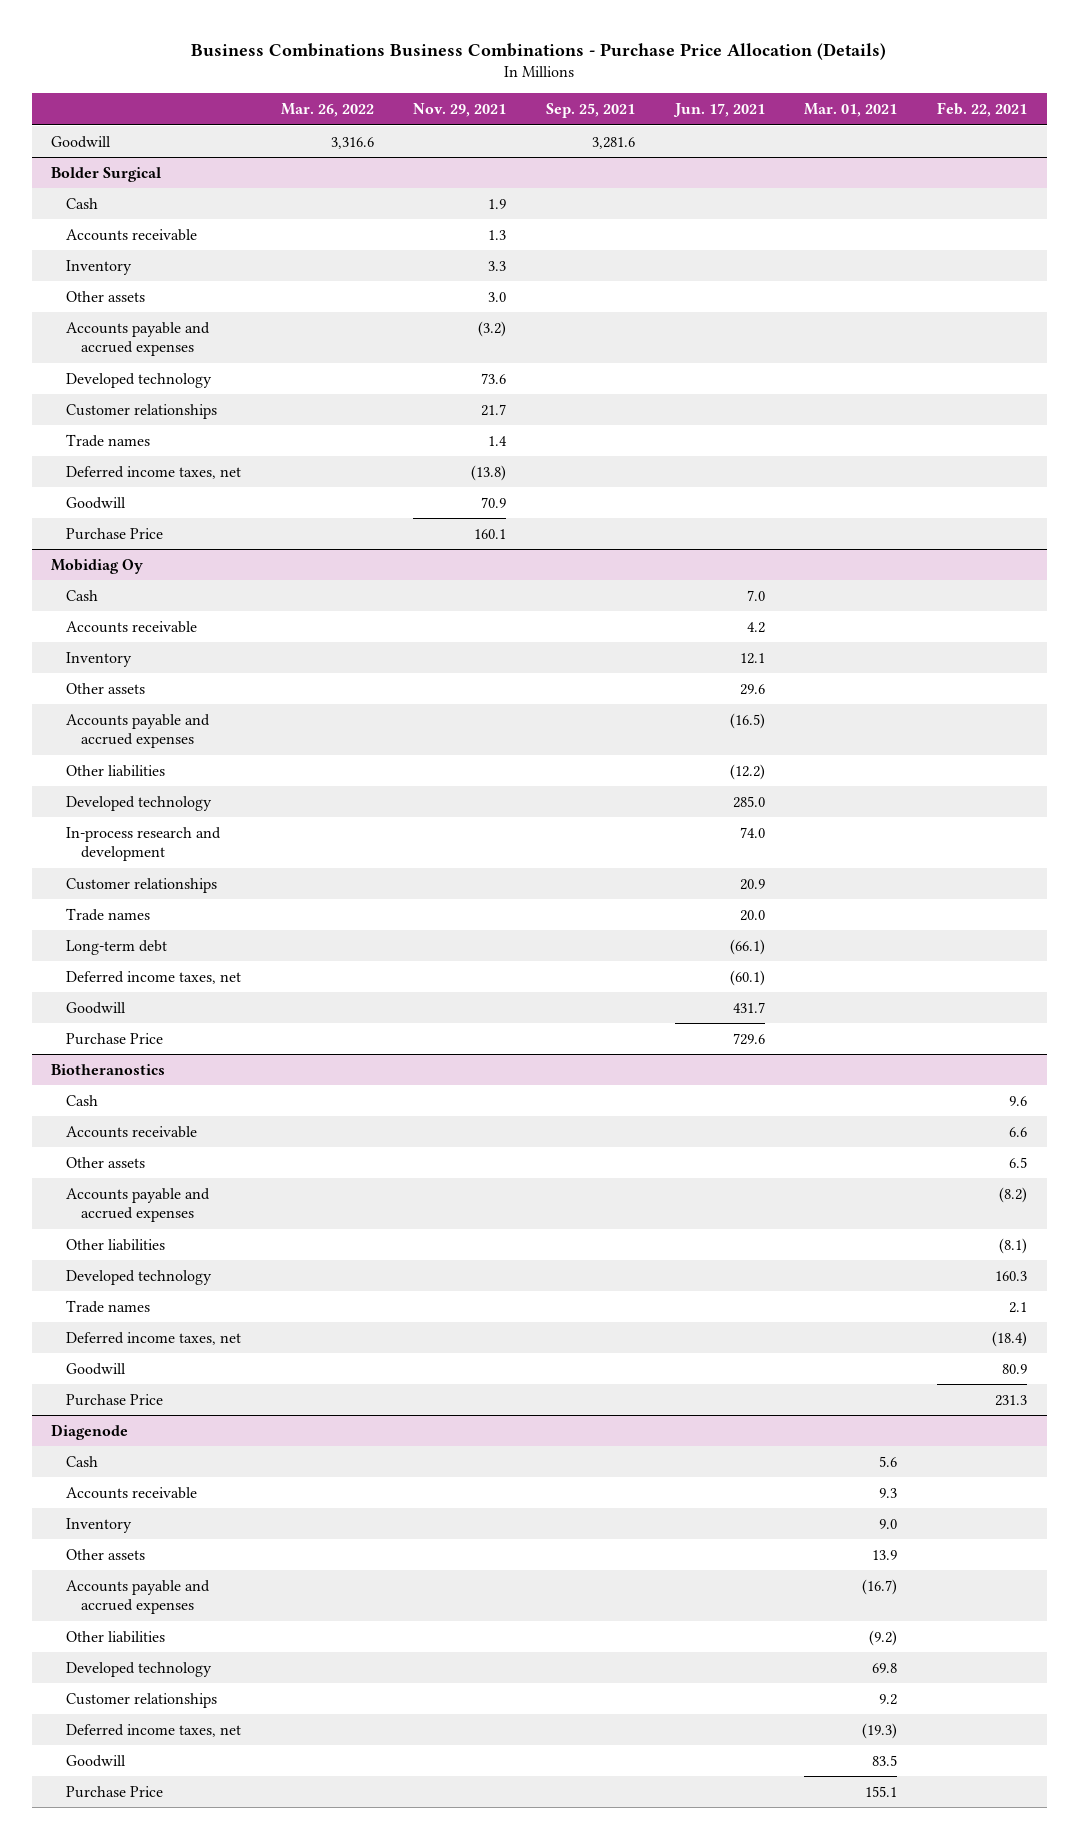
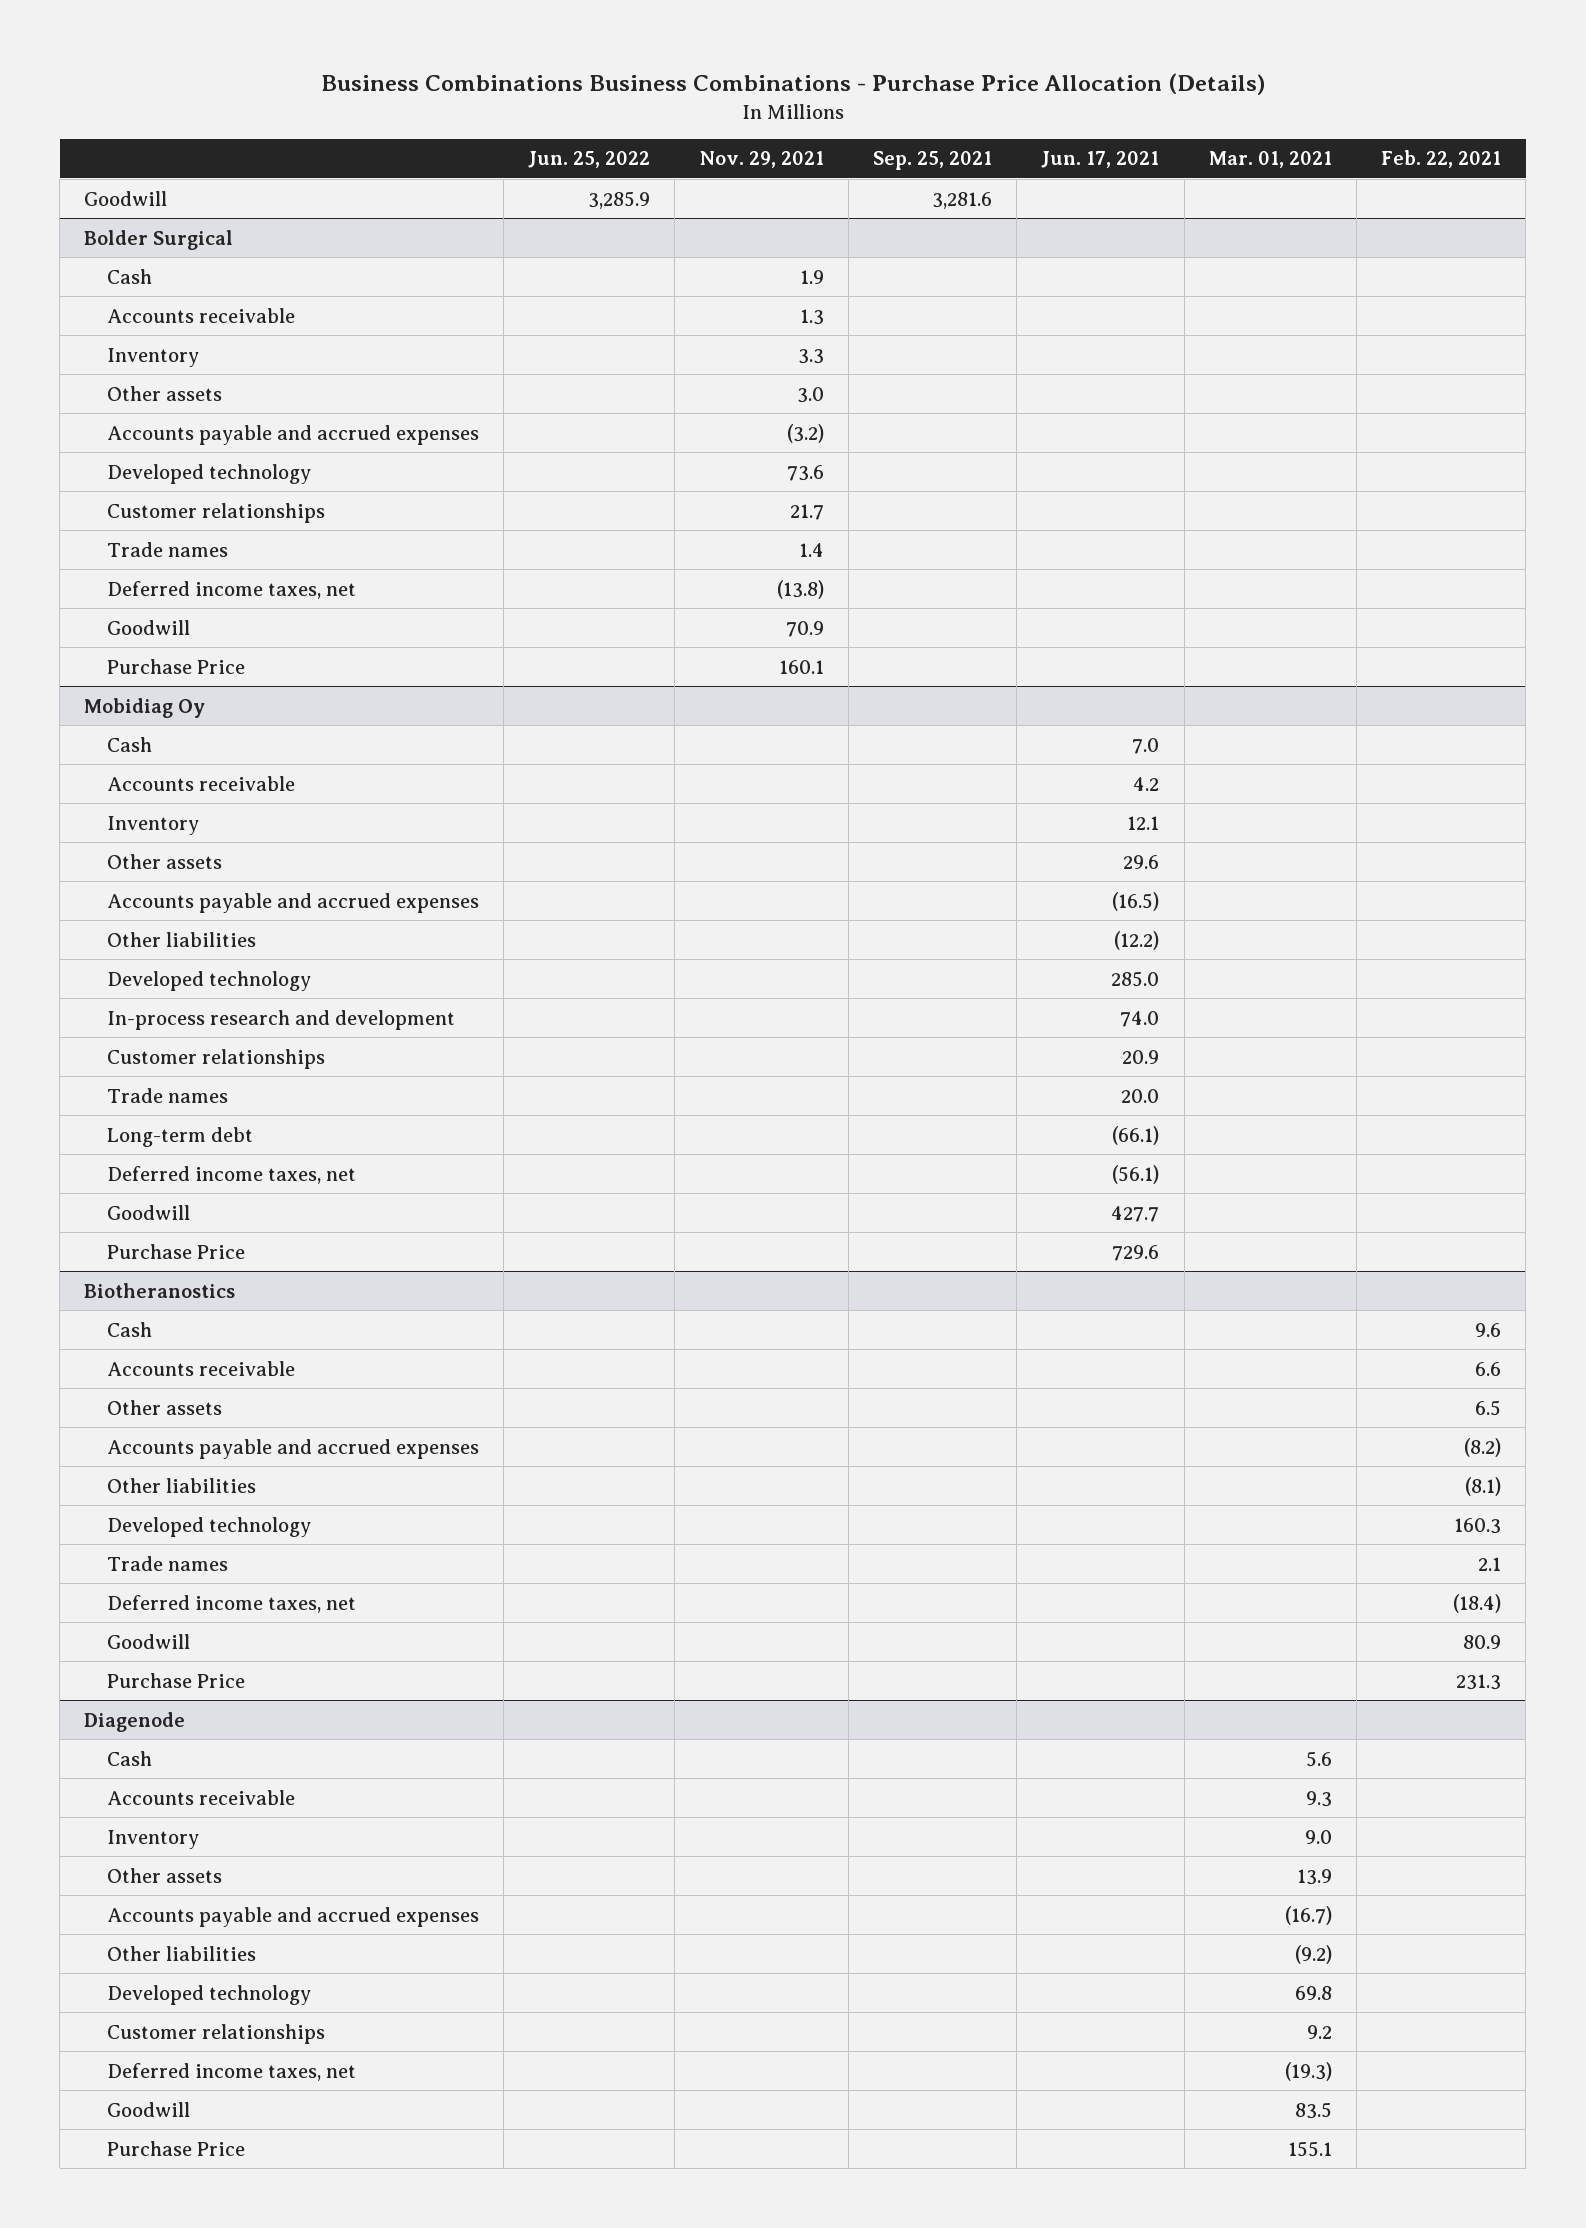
- | Mar. 26, 2022 | Nov. 29, 2021 | Sep. 25, 2021 | Jun. 17, 2021 | Mar. 01, 2021 | Feb. 22, 2021
+ | Jun. 25, 2022 | Nov. 29, 2021 | Sep. 25, 2021 | Jun. 17, 2021 | Mar. 01, 2021 | Feb. 22, 2021
@ Mobidiag Oy
- Deferred income taxes, net | | | | (60.1) | |
- Goodwill | | | | 431.7 | |
+ Deferred income taxes, net | | | | (56.1) | |
+ Goodwill | | | | 427.7 | |

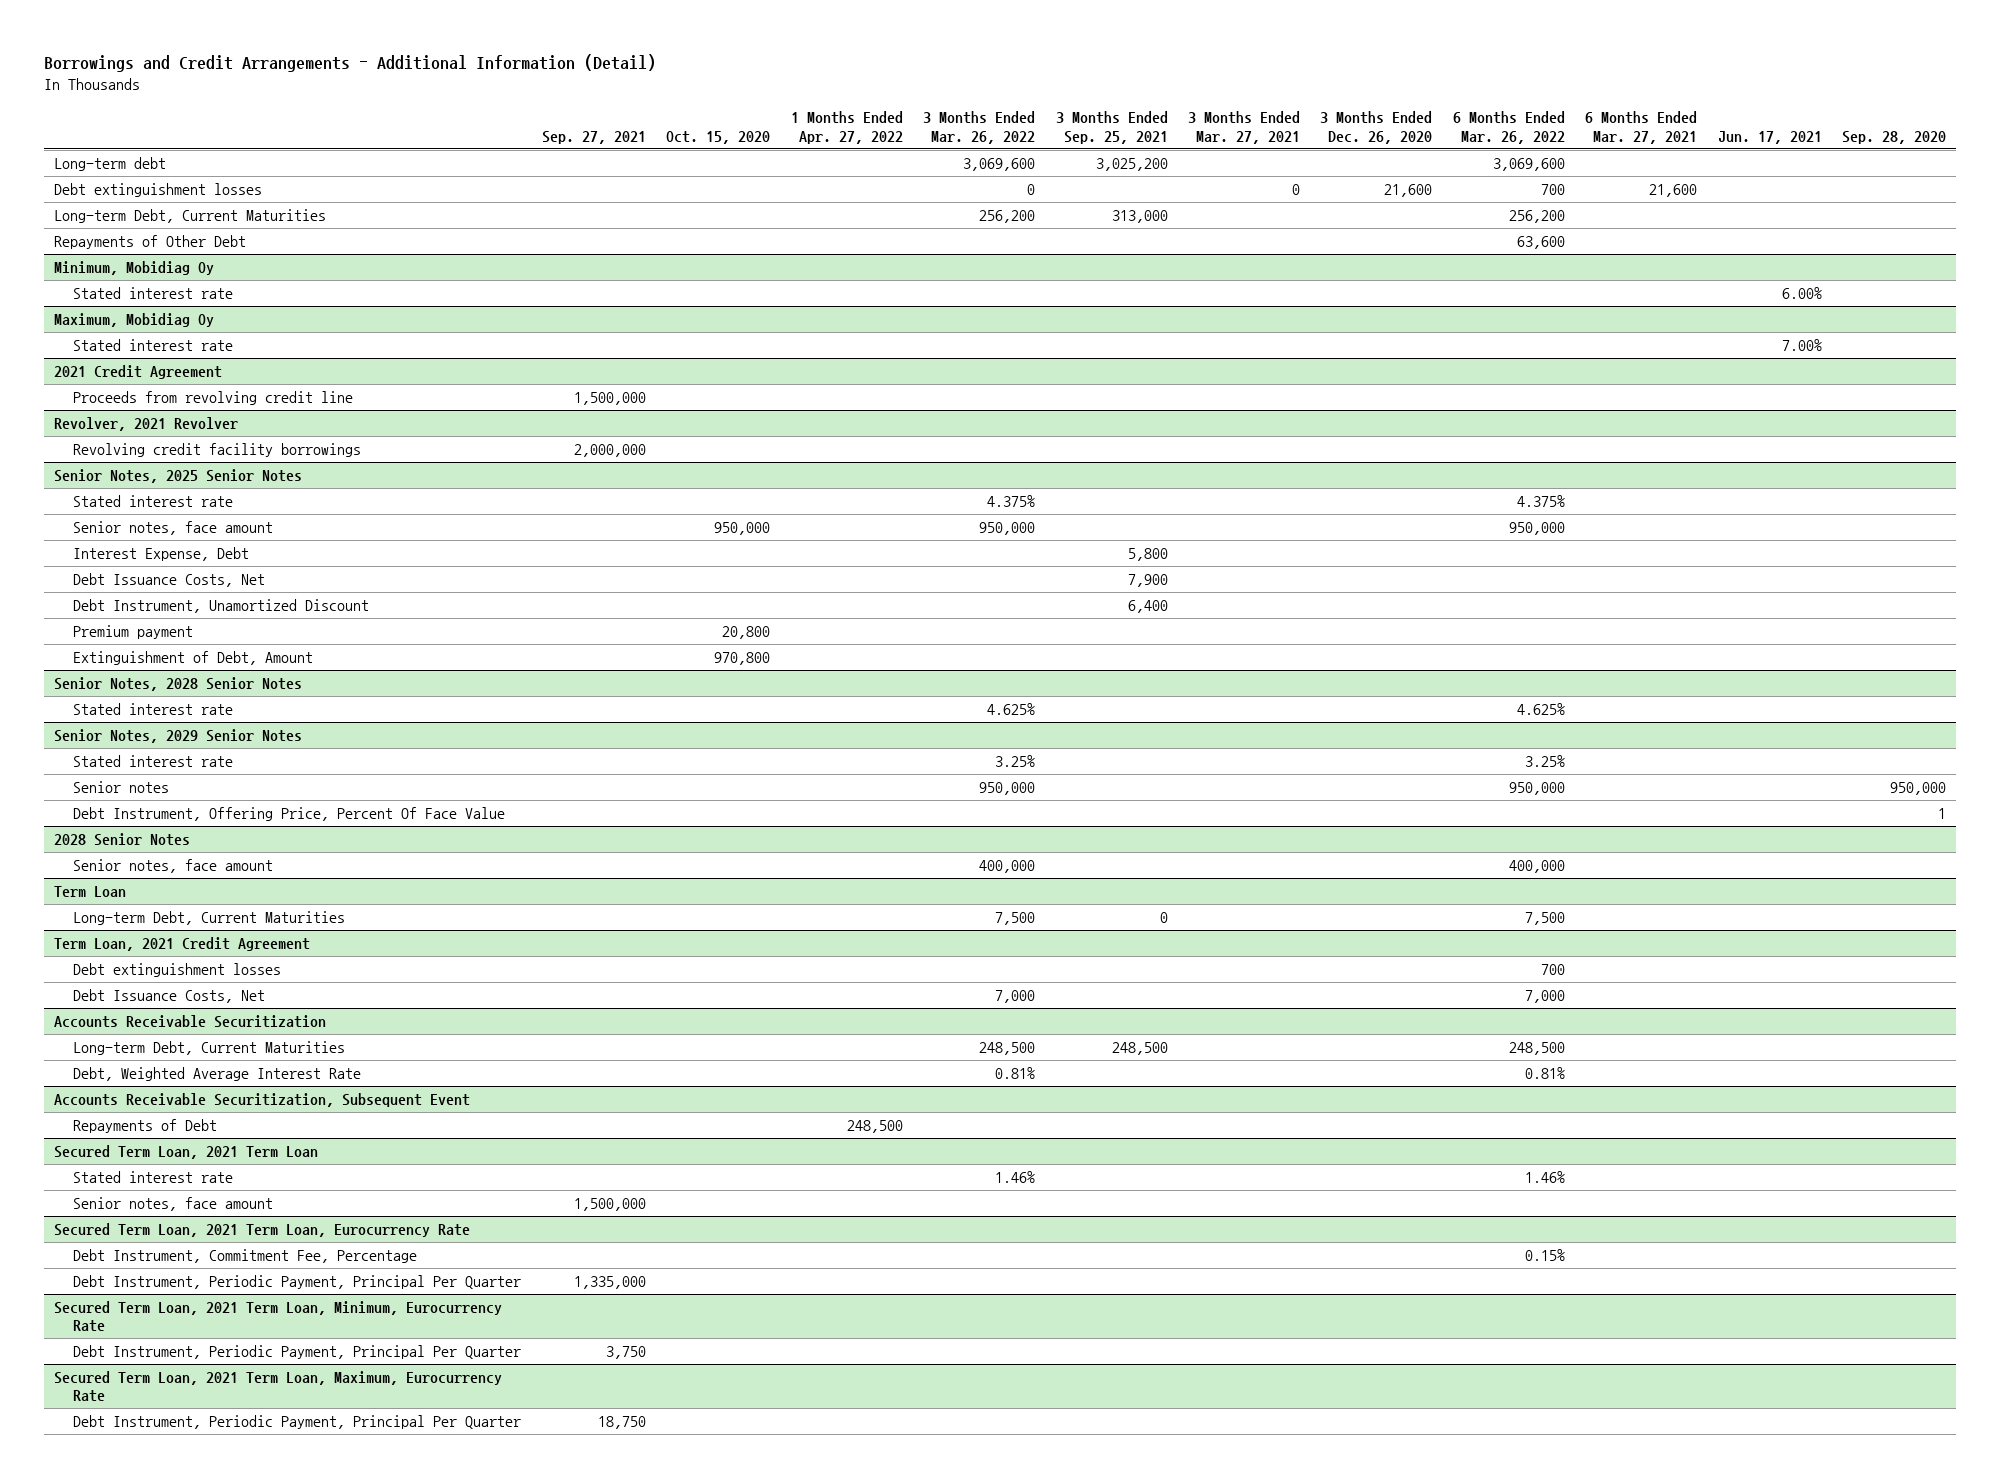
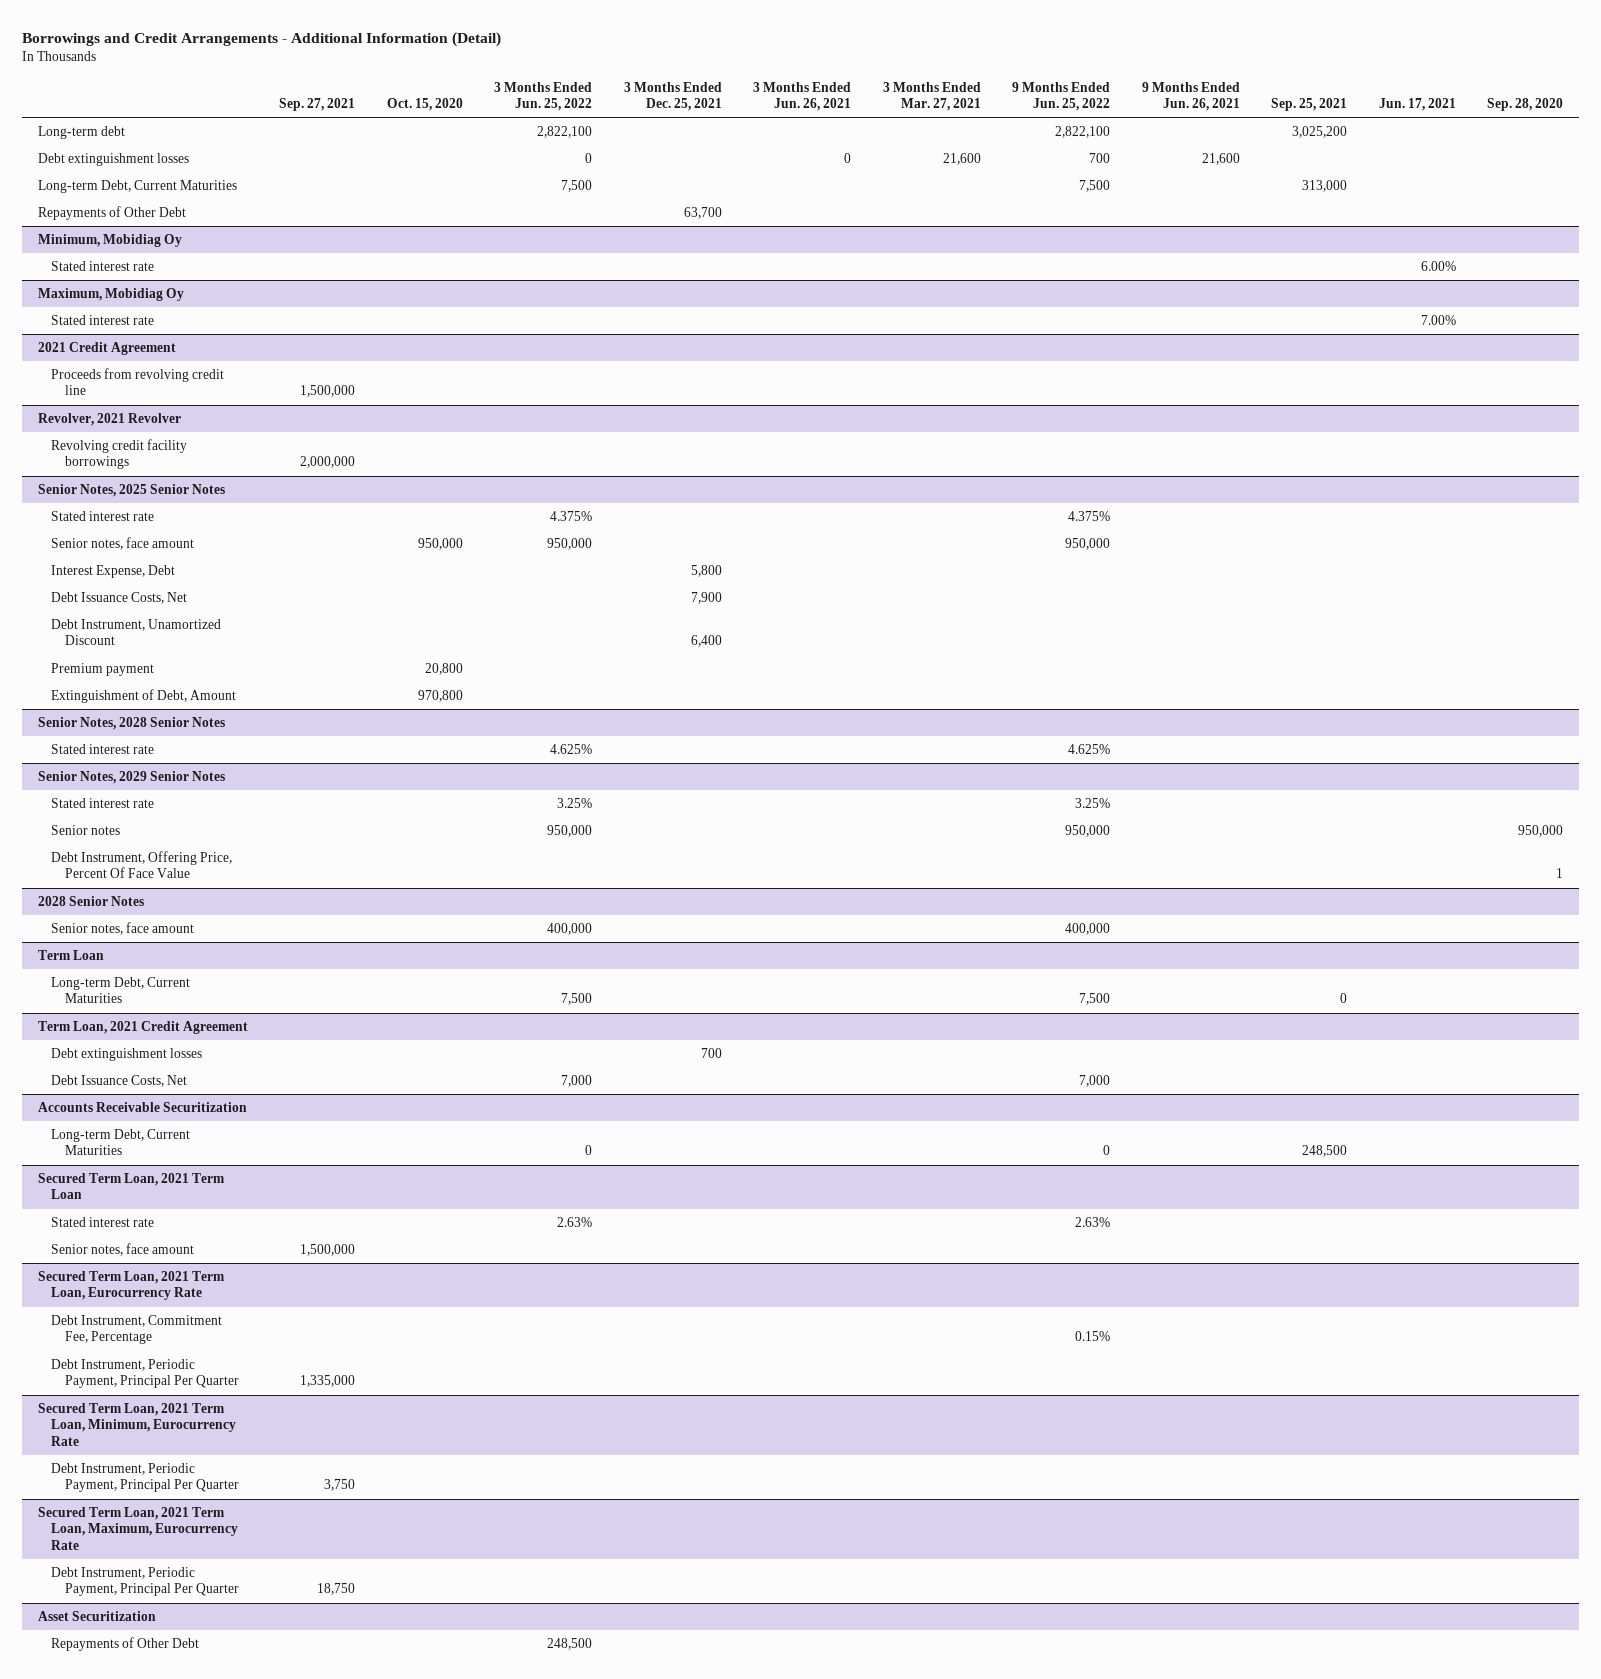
- | Sep. 27, 2021 | Oct. 15, 2020 | 1 Months Ended Apr. 27, 2022 | 3 Months Ended Mar. 26, 2022 | 3 Months Ended Sep. 25, 2021 | 3 Months Ended Mar. 27, 2021 | 3 Months Ended Dec. 26, 2020 | 6 Months Ended Mar. 26, 2022 | 6 Months Ended Mar. 27, 2021 | Jun. 17, 2021 | Sep. 28, 2020
+ | Sep. 27, 2021 | Oct. 15, 2020 | 3 Months Ended Jun. 25, 2022 | 3 Months Ended Dec. 25, 2021 | 3 Months Ended Jun. 26, 2021 | 3 Months Ended Mar. 27, 2021 | 9 Months Ended Jun. 25, 2022 | 9 Months Ended Jun. 26, 2021 | Sep. 25, 2021 | Jun. 17, 2021 | Sep. 28, 2020
- Debt extinguishment losses | | | | 0 | | 0 | 21,600 | 700 | 21,600 | |
+ Debt extinguishment losses | | | 0 | | 0 | 21,600 | 700 | 21,600 | | |
@ Accounts Receivable Securitization
- Debt, Weighted Average Interest Rate | | | | 0.81% | | | | 0.81% | | |
- Accounts Receivable Securitization, Subsequent Event
- Repayments of Debt | | | 248,500 | | | | | | | |
+ Asset Securitization
+ Repayments of Other Debt | | | 248,500 | | | | | | | |

